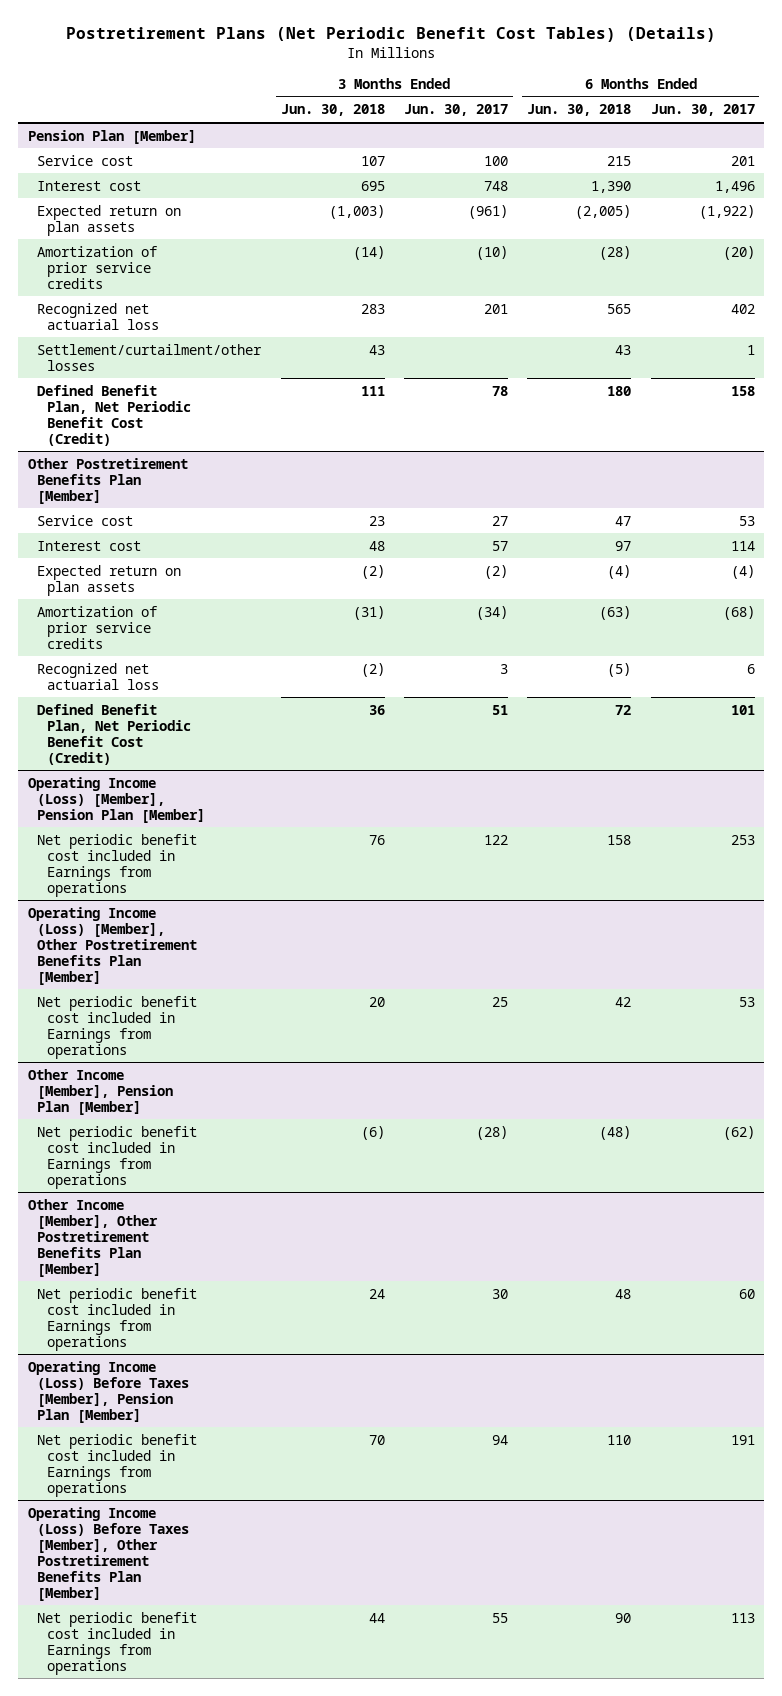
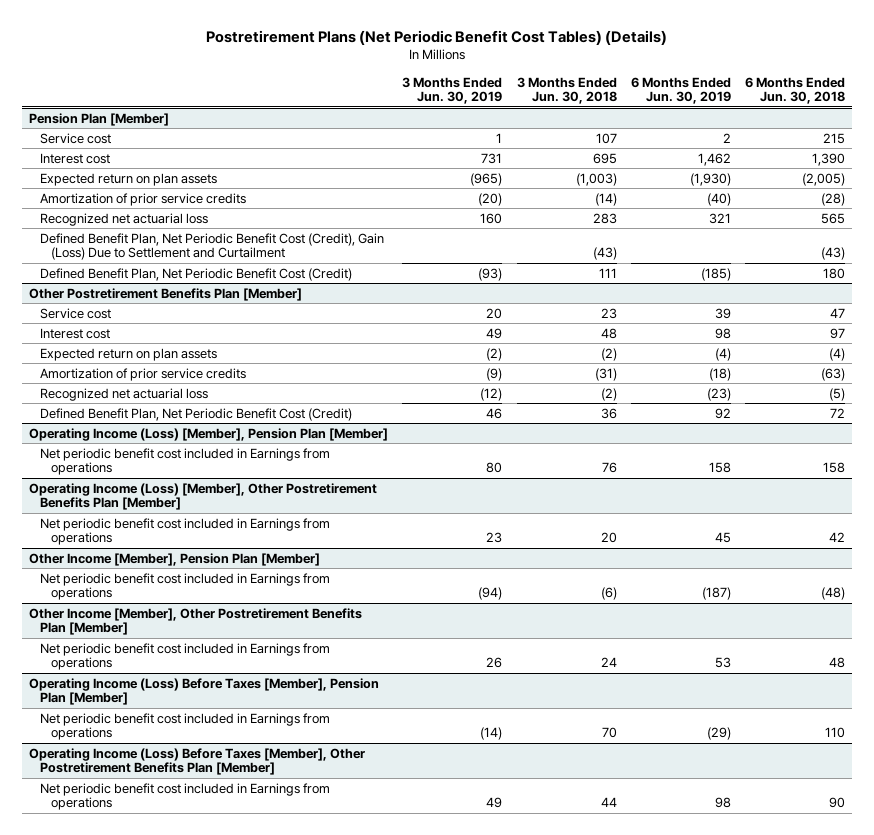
- | 3 Months Ended Jun. 30, 2018 | 3 Months Ended Jun. 30, 2017 | 6 Months Ended Jun. 30, 2018 | 6 Months Ended Jun. 30, 2017
+ | 3 Months Ended Jun. 30, 2019 | 3 Months Ended Jun. 30, 2018 | 6 Months Ended Jun. 30, 2019 | 6 Months Ended Jun. 30, 2018
@ Pension Plan [Member]
- Settlement/curtailment/other losses | 43 | | 43 | 1
+ Defined Benefit Plan, Net Periodic Benefit Cost (Credit), Gain (Loss) Due to Settlement and Curtailment | | (43) | | (43)

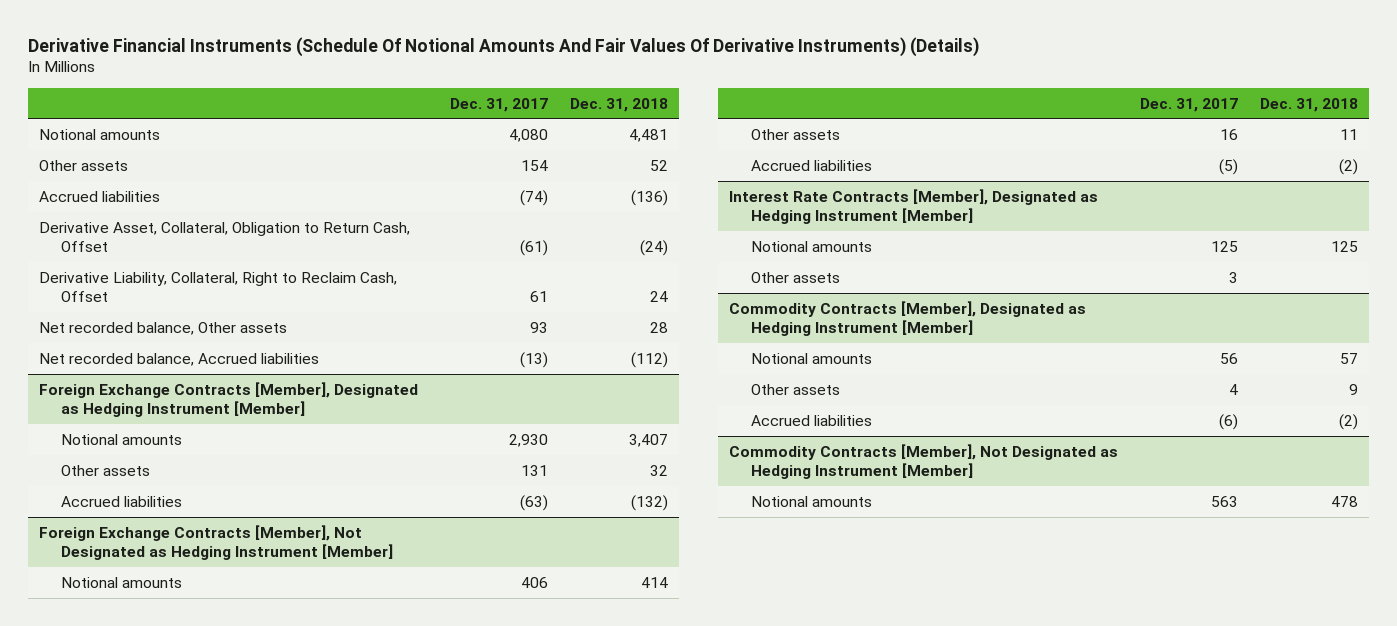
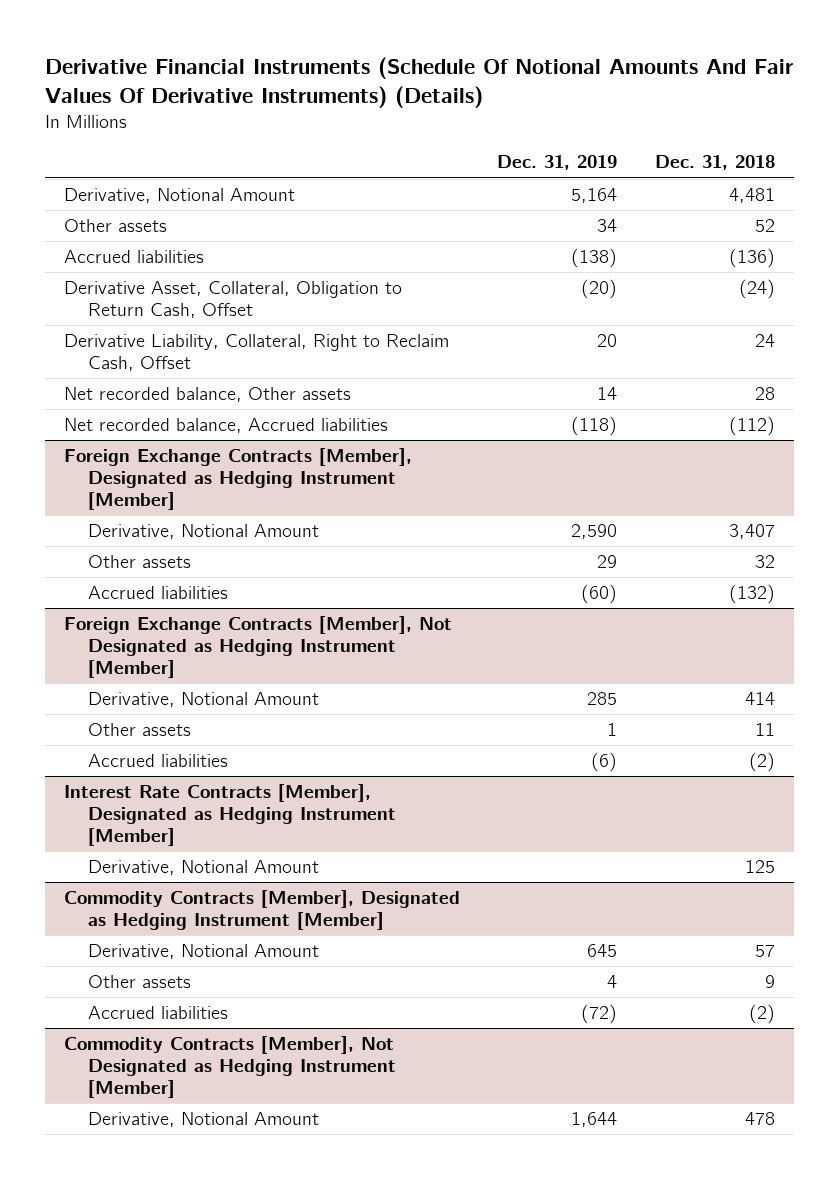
- | Dec. 31, 2017 | Dec. 31, 2018
+ | Dec. 31, 2019 | Dec. 31, 2018
- Notional amounts | 4,080 | 4,481
+ Derivative, Notional Amount | 5,164 | 4,481
@ Foreign Exchange Contracts [Member], Designated as Hedging Instrument [Member]
- Notional amounts | 2,930 | 3,407
+ Derivative, Notional Amount | 2,590 | 3,407
@ Foreign Exchange Contracts [Member], Not Designated as Hedging Instrument [Member]
- Notional amounts | 406 | 414
+ Derivative, Notional Amount | 285 | 414
@ Interest Rate Contracts [Member], Designated as Hedging Instrument [Member]
- Notional amounts | 125 | 125
- Other assets | 3 |
+ Derivative, Notional Amount | | 125
@ Commodity Contracts [Member], Designated as Hedging Instrument [Member]
- Notional amounts | 56 | 57
+ Derivative, Notional Amount | 645 | 57
@ Commodity Contracts [Member], Not Designated as Hedging Instrument [Member]
- Notional amounts | 563 | 478
+ Derivative, Notional Amount | 1,644 | 478

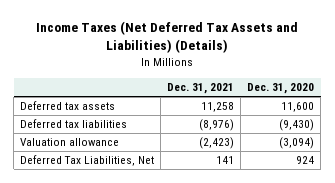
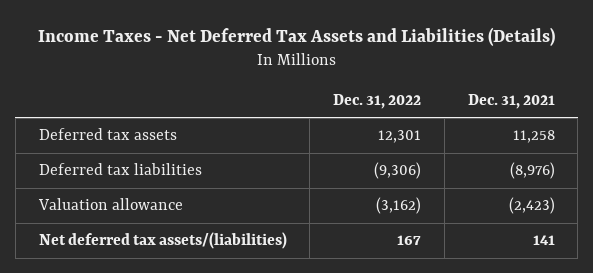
- Income Taxes (Net Deferred Tax Assets and Liabilities) (Details)
+ Income Taxes - Net Deferred Tax Assets and Liabilities (Details)
- | Dec. 31, 2021 | Dec. 31, 2020
+ | Dec. 31, 2022 | Dec. 31, 2021
- Deferred Tax Liabilities, Net | 141 | 924
+ Net deferred tax assets/(liabilities) | 167 | 141

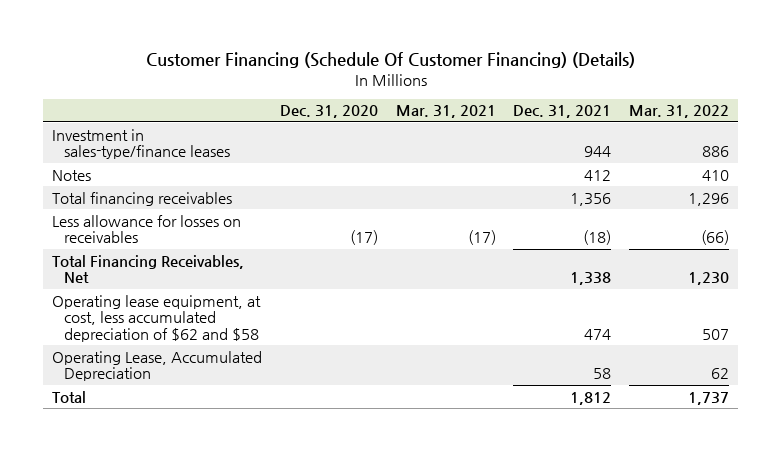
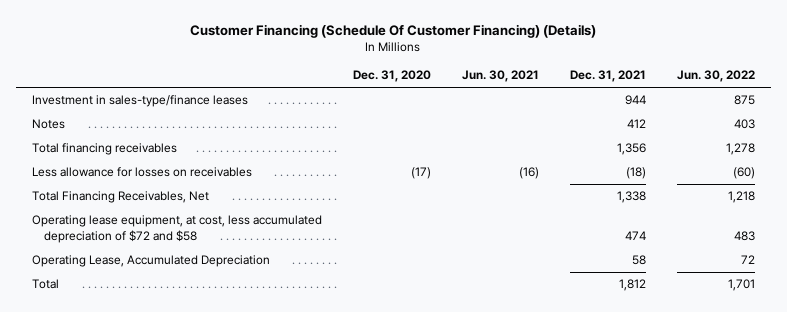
- | Dec. 31, 2020 | Mar. 31, 2021 | Dec. 31, 2021 | Mar. 31, 2022
+ | Dec. 31, 2020 | Jun. 30, 2021 | Dec. 31, 2021 | Jun. 30, 2022
- Operating lease equipment, at cost, less accumulated depreciation of $62 and $58 | | | 474 | 507
+ Operating lease equipment, at cost, less accumulated depreciation of $72 and $58 | | | 474 | 483

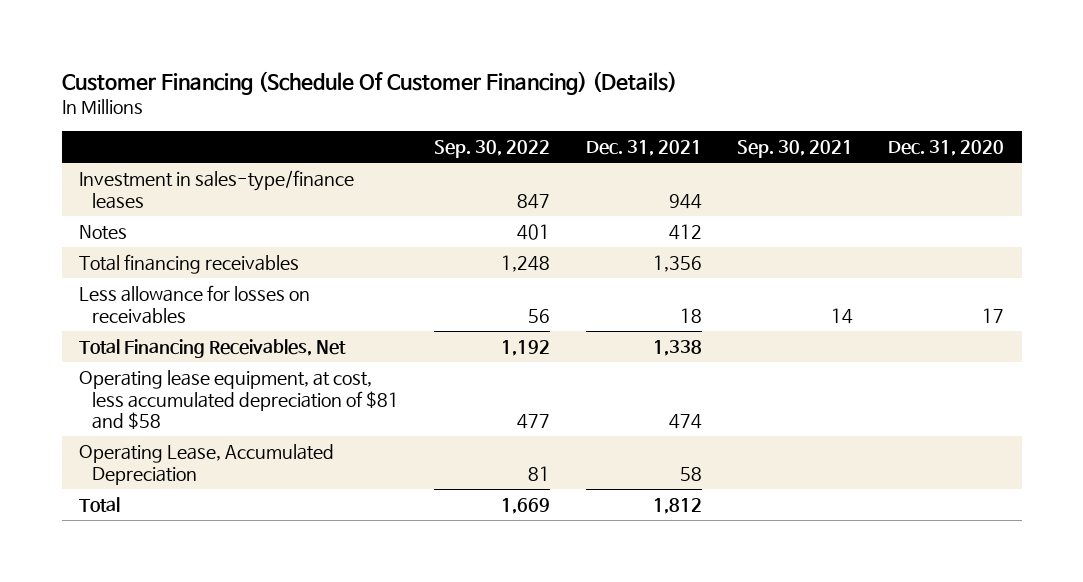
- | Dec. 31, 2020 | Jun. 30, 2021 | Dec. 31, 2021 | Jun. 30, 2022
+ | Sep. 30, 2022 | Dec. 31, 2021 | Sep. 30, 2021 | Dec. 31, 2020
- Less allowance for losses on receivables | (17) | (16) | (18) | (60)
+ Less allowance for losses on receivables | 56 | 18 | 14 | 17
- Operating lease equipment, at cost, less accumulated depreciation of $72 and $58 | | | 474 | 483
+ Operating lease equipment, at cost, less accumulated depreciation of $81 and $58 | 477 | 474 | |

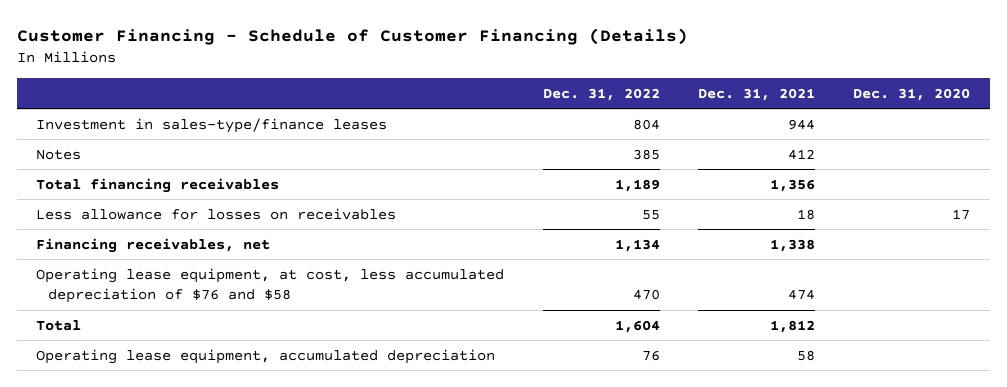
- Customer Financing (Schedule Of Customer Financing) (Details)
+ Customer Financing - Schedule of Customer Financing (Details)
- | Sep. 30, 2022 | Dec. 31, 2021 | Sep. 30, 2021 | Dec. 31, 2020
+ | Dec. 31, 2022 | Dec. 31, 2021 | Dec. 31, 2020
- Total Financing Receivables, Net | 1,192 | 1,338 | |
- Operating lease equipment, at cost, less accumulated depreciation of $81 and $58 | 477 | 474 | |
- Operating Lease, Accumulated Depreciation | 81 | 58 | |
+ Financing receivables, net | 1,134 | 1,338 |
+ Operating lease equipment, at cost, less accumulated depreciation of $76 and $58 | 470 | 474 |
+ Operating lease equipment, accumulated depreciation | 76 | 58 |

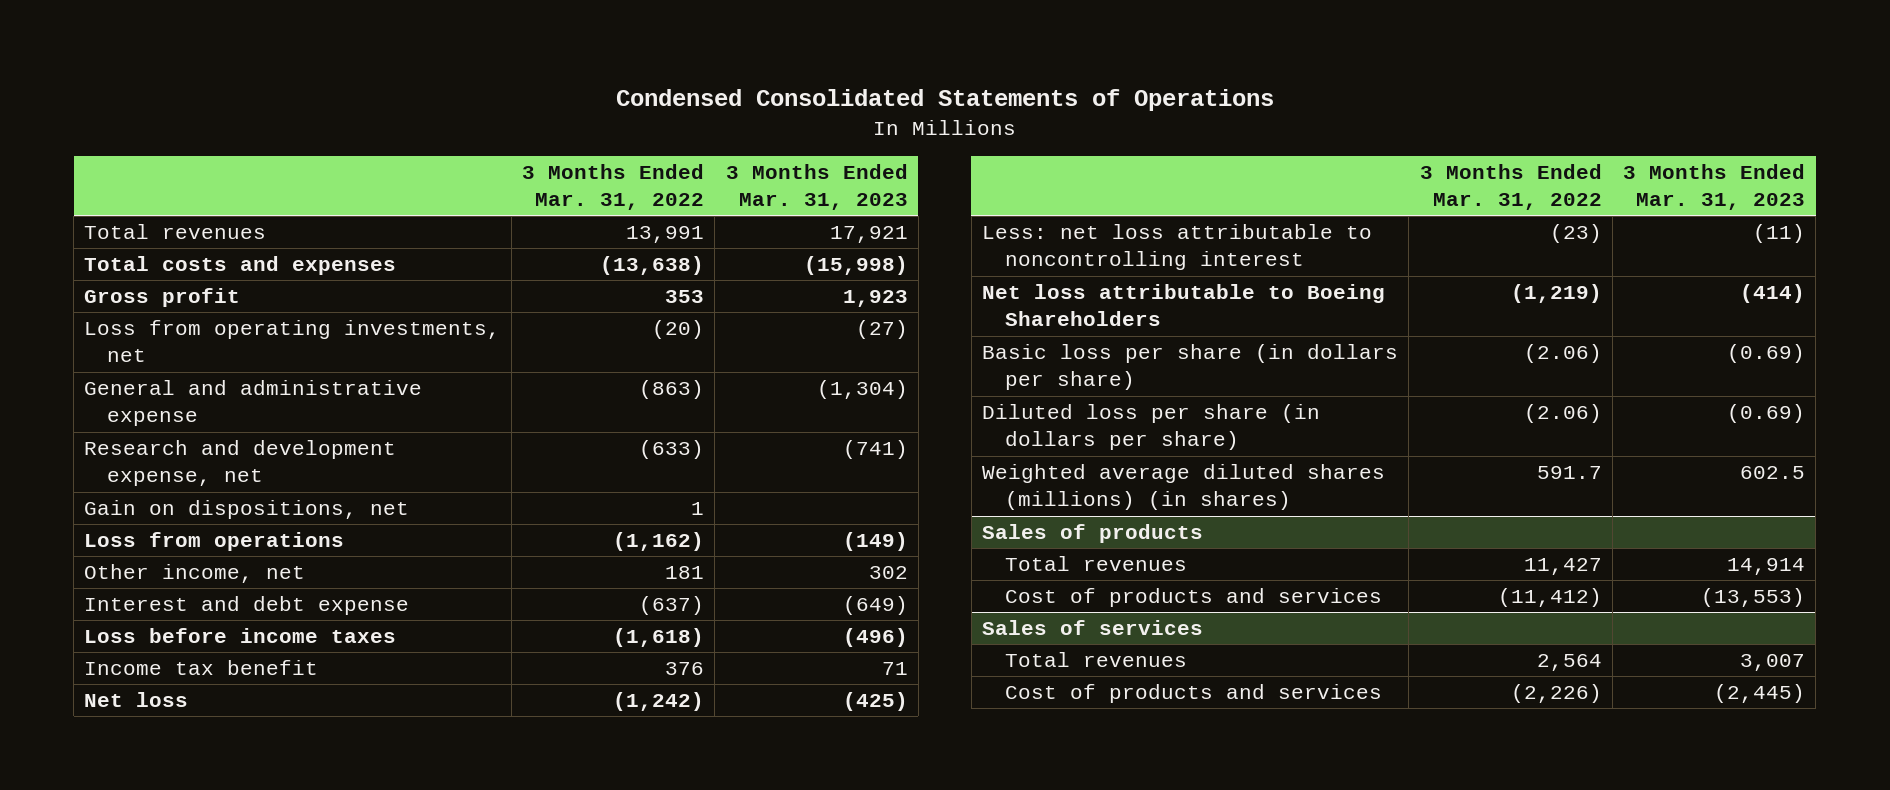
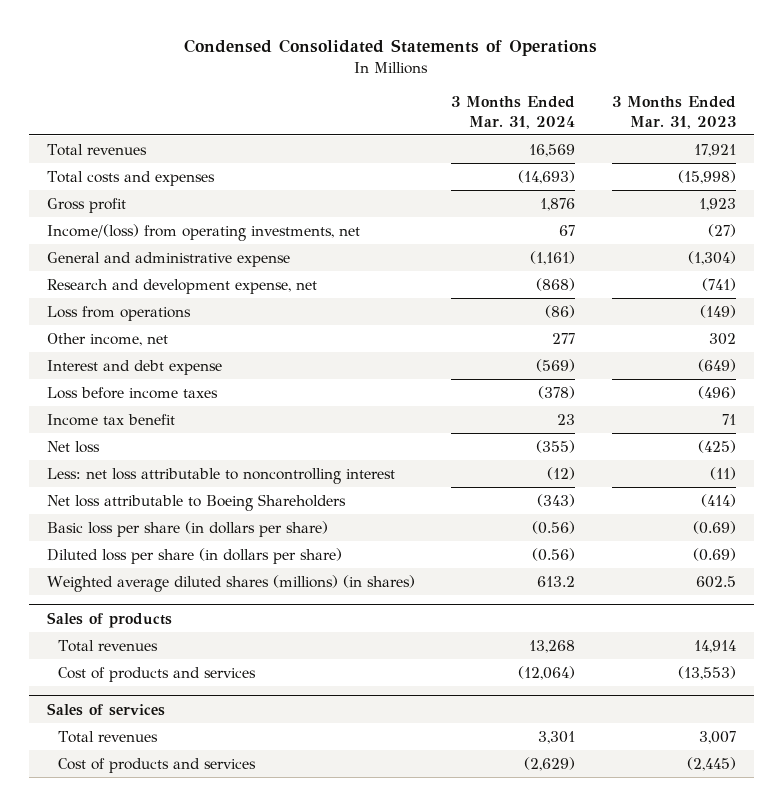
- | 3 Months Ended Mar. 31, 2022 | 3 Months Ended Mar. 31, 2023
+ | 3 Months Ended Mar. 31, 2024 | 3 Months Ended Mar. 31, 2023
- Loss from operating investments, net | (20) | (27)
+ Income/(loss) from operating investments, net | 67 | (27)
- Gain on dispositions, net | 1 |

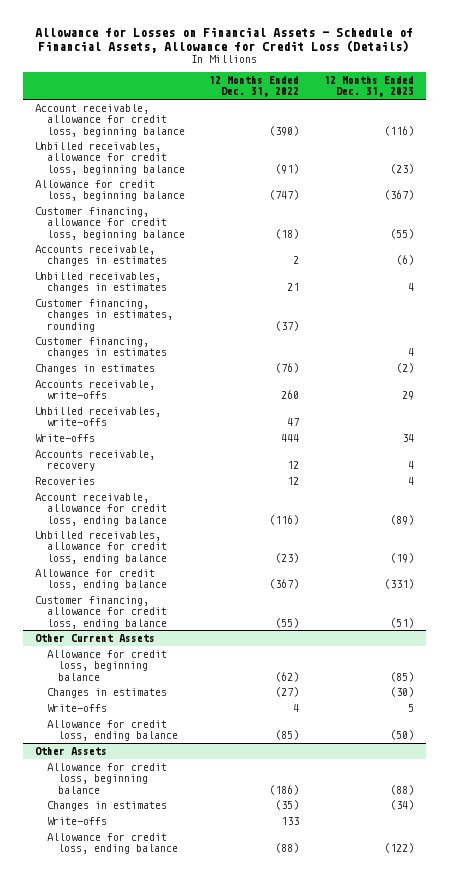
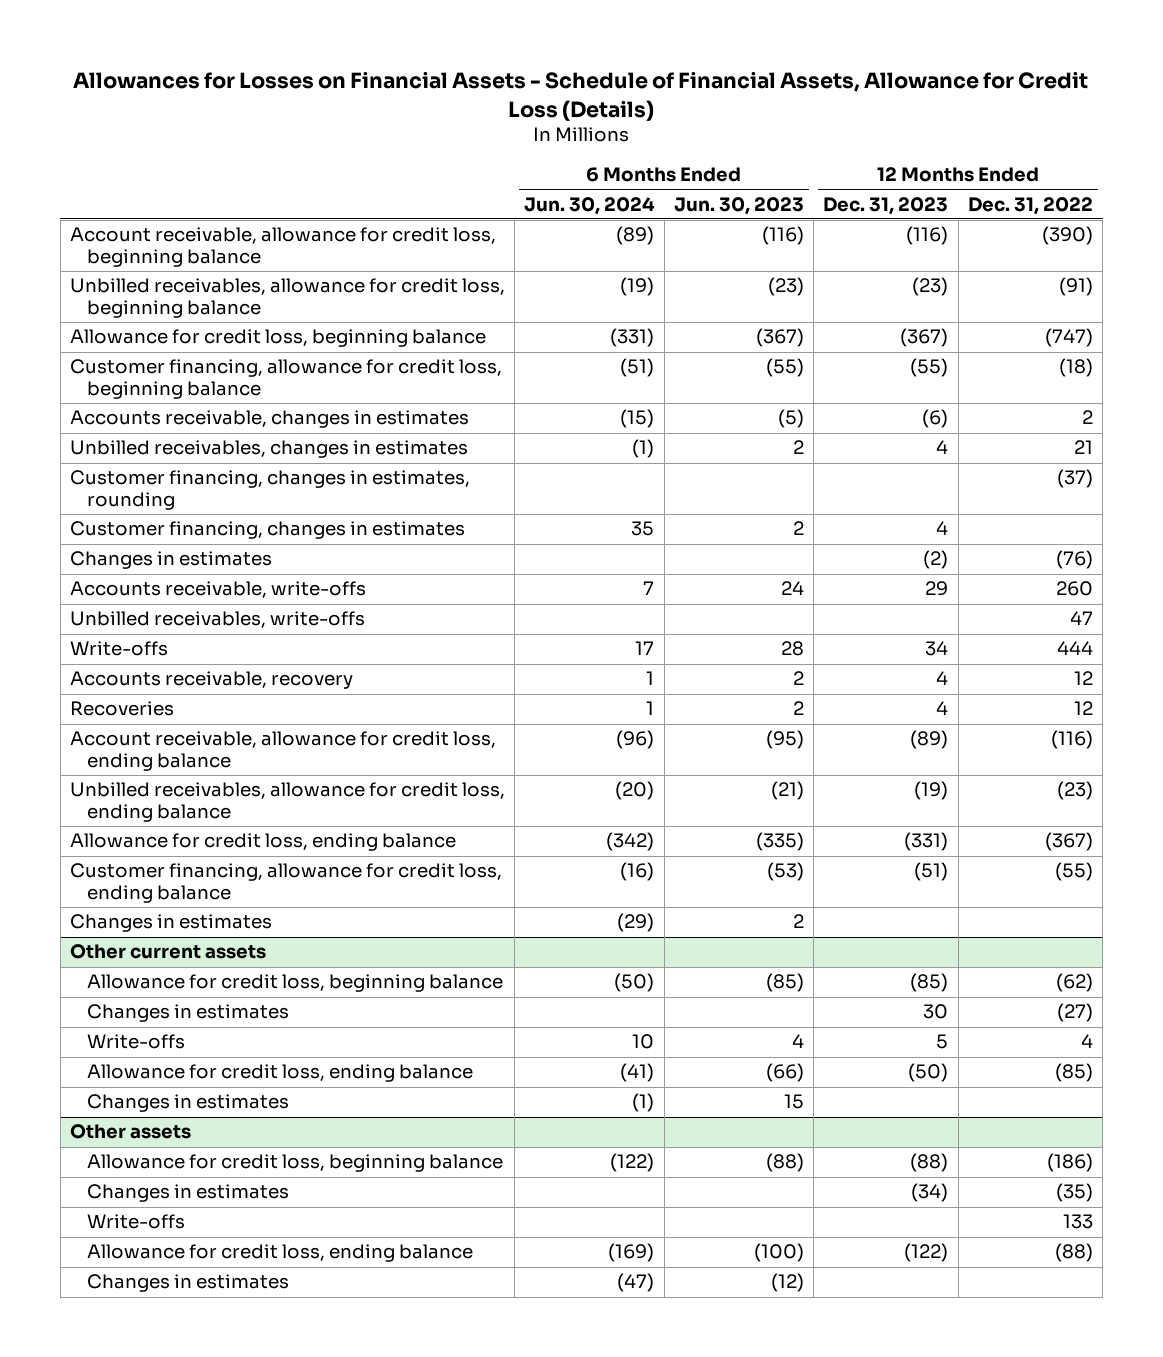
- Allowance for Losses on Financial Assets - Schedule of Financial Assets, Allowance for Credit Loss (Details)
+ Allowances for Losses on Financial Assets - Schedule of Financial Assets, Allowance for Credit Loss (Details)
- | 12 Months Ended Dec. 31, 2022 | 12 Months Ended Dec. 31, 2023
+ | 6 Months Ended Jun. 30, 2024 | 6 Months Ended Jun. 30, 2023 | 12 Months Ended Dec. 31, 2023 | 12 Months Ended Dec. 31, 2022
- Other Current Assets
+ Changes in estimates | (29) | 2 | |
+ Other current assets
- Changes in estimates | (27) | (30)
+ Changes in estimates | | | 30 | (27)
- Other Assets
+ Changes in estimates | (1) | 15 | |
+ Other assets
+ Changes in estimates | (47) | (12) | |

